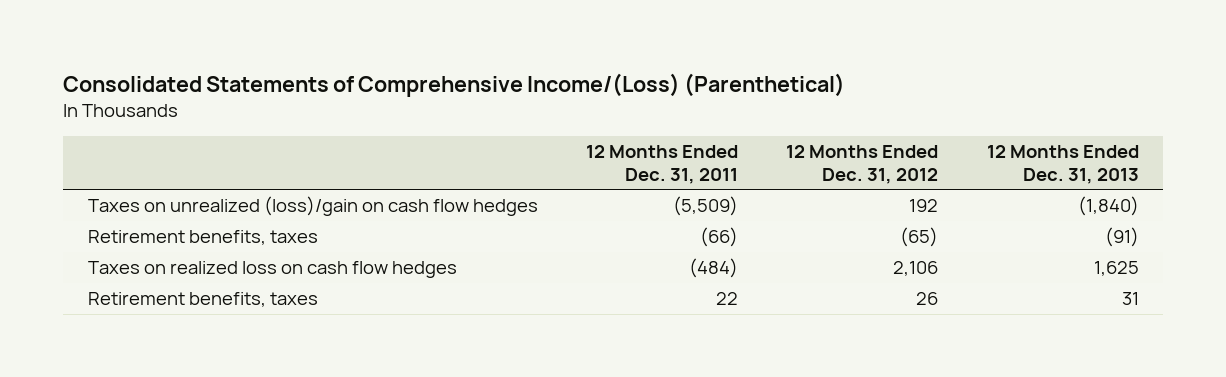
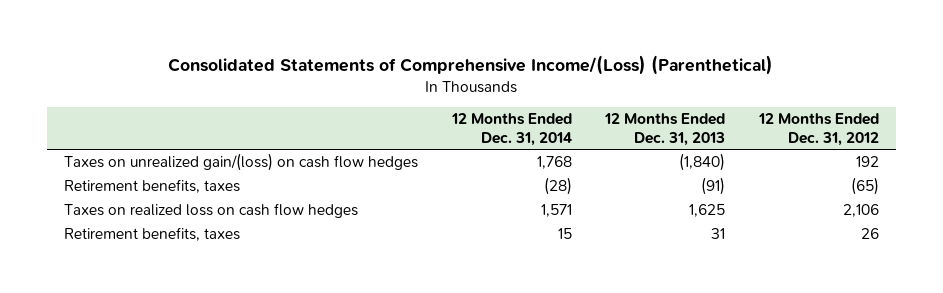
- | 12 Months Ended Dec. 31, 2011 | 12 Months Ended Dec. 31, 2012 | 12 Months Ended Dec. 31, 2013
+ | 12 Months Ended Dec. 31, 2014 | 12 Months Ended Dec. 31, 2013 | 12 Months Ended Dec. 31, 2012
- Taxes on unrealized (loss)/gain on cash flow hedges | (5,509) | 192 | (1,840)
+ Taxes on unrealized gain/(loss) on cash flow hedges | 1,768 | (1,840) | 192

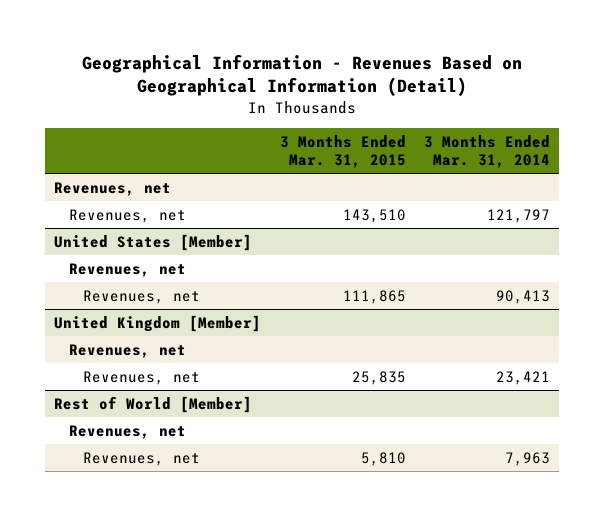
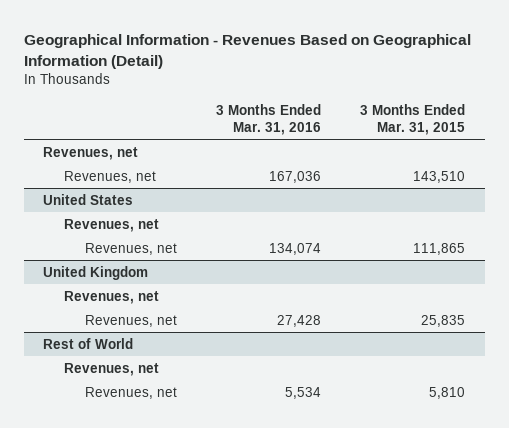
- | 3 Months Ended Mar. 31, 2015 | 3 Months Ended Mar. 31, 2014
+ | 3 Months Ended Mar. 31, 2016 | 3 Months Ended Mar. 31, 2015
- United States [Member]
+ United States
- United Kingdom [Member]
+ United Kingdom
- Rest of World [Member]
+ Rest of World

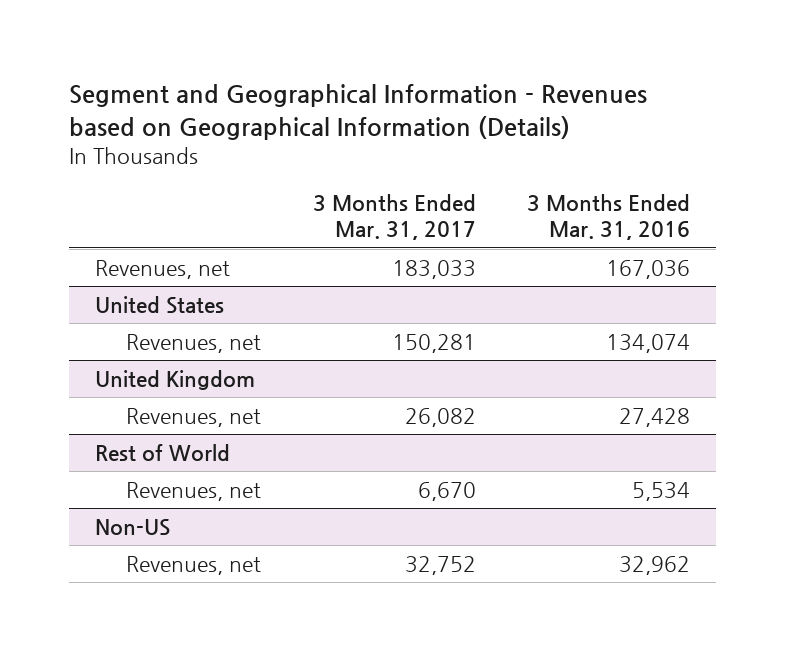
- Geographical Information - Revenues Based on Geographical Information (Detail)
+ Segment and Geographical Information - Revenues based on Geographical Information (Details)
- | 3 Months Ended Mar. 31, 2016 | 3 Months Ended Mar. 31, 2015
+ | 3 Months Ended Mar. 31, 2017 | 3 Months Ended Mar. 31, 2016
- Revenues, net
@ United States
- Revenues, net
@ United Kingdom
- Revenues, net
@ Rest of World
- Revenues, net
+ Non-US
+ Revenues, net | 32,752 | 32,962

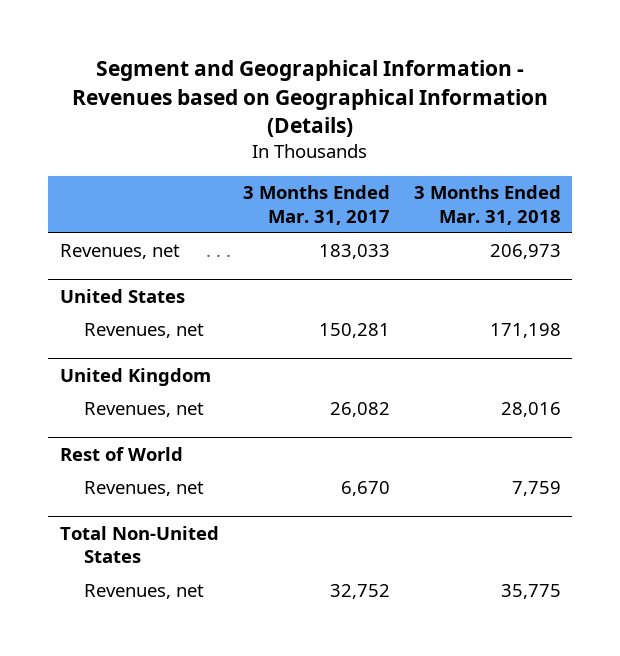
- | 3 Months Ended Mar. 31, 2017 | 3 Months Ended Mar. 31, 2016
+ | 3 Months Ended Mar. 31, 2017 | 3 Months Ended Mar. 31, 2018
- Non-US
+ Total Non-United States

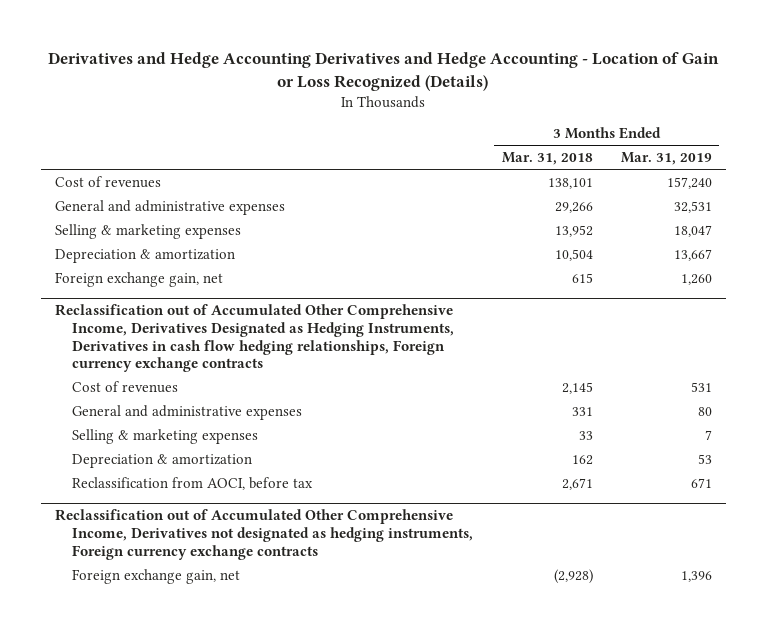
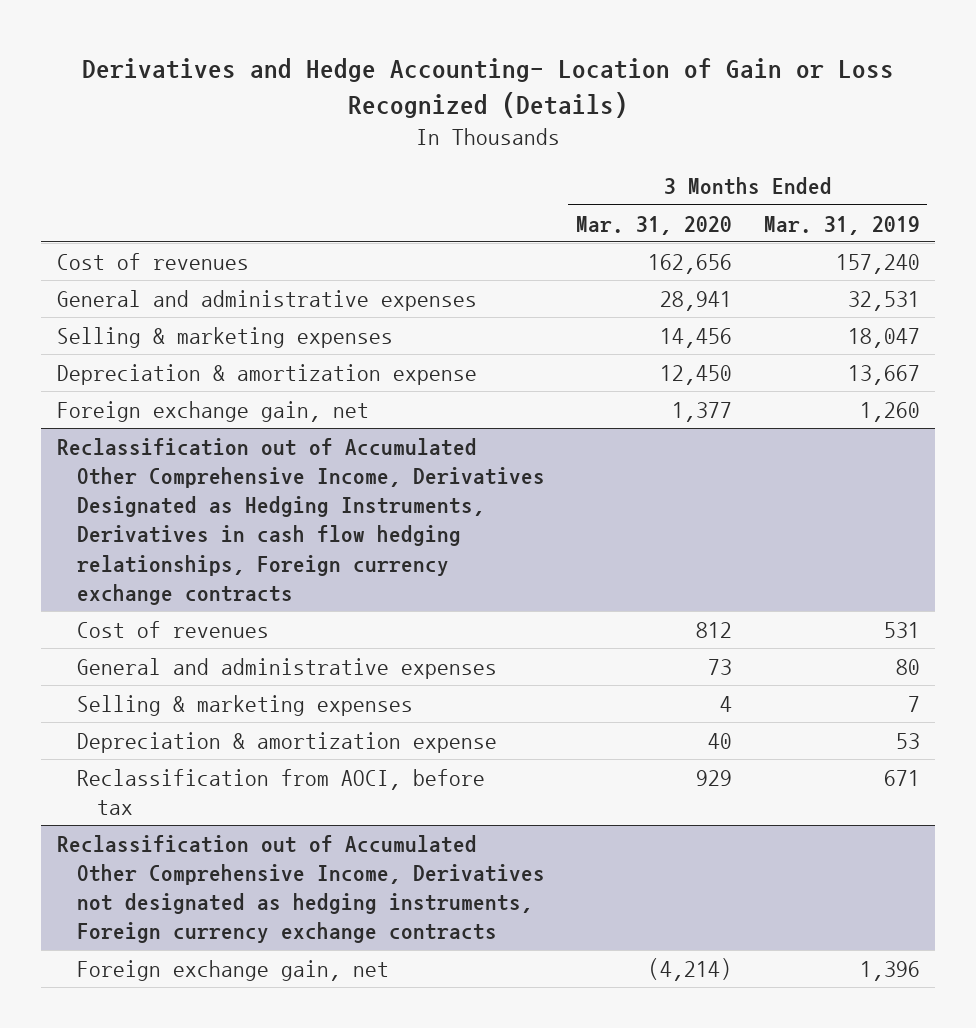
- Derivatives and Hedge Accounting Derivatives and Hedge Accounting - Location of Gain or Loss Recognized (Details)
+ Derivatives and Hedge Accounting- Location of Gain or Loss Recognized (Details)
- | 3 Months Ended Mar. 31, 2018 | 3 Months Ended Mar. 31, 2019
+ | 3 Months Ended Mar. 31, 2020 | 3 Months Ended Mar. 31, 2019
- Depreciation & amortization | 10,504 | 13,667
+ Depreciation & amortization expense | 12,450 | 13,667
@ Reclassification out of Accumulated Other Comprehensive Income, Derivatives Designated as Hedging Instruments, Derivatives in cash flow hedging relationships, Foreign currency exchange contracts
- Depreciation & amortization | 162 | 53
+ Depreciation & amortization expense | 40 | 53

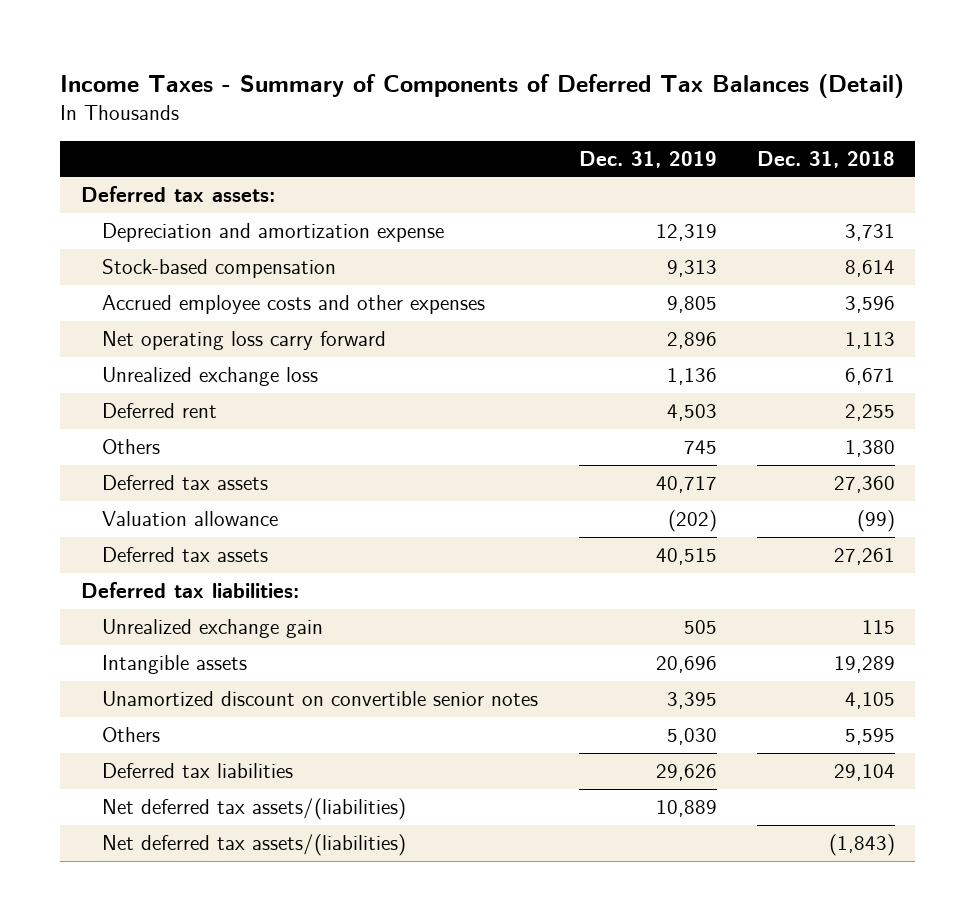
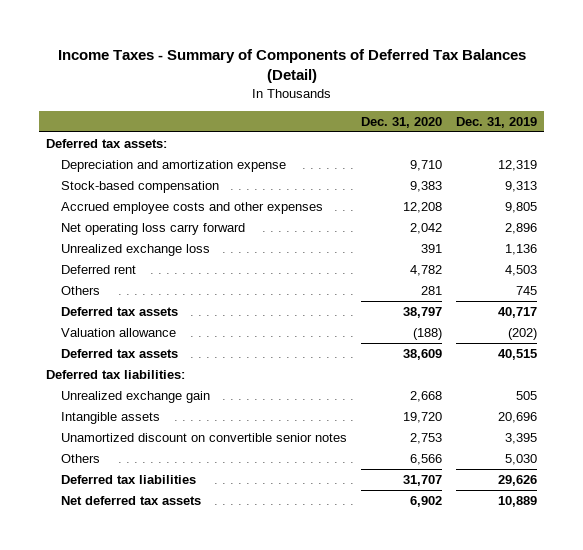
- | Dec. 31, 2019 | Dec. 31, 2018
+ | Dec. 31, 2020 | Dec. 31, 2019
- Net deferred tax assets/(liabilities) | 10,889 |
- Net deferred tax assets/(liabilities) | | (1,843)
+ Net deferred tax assets | 6,902 | 10,889

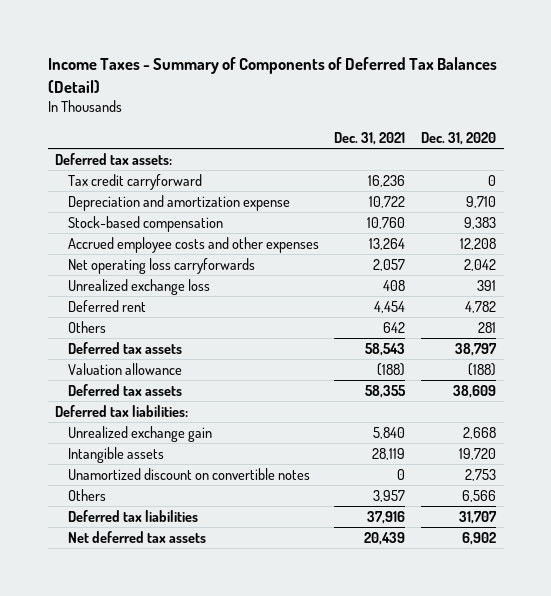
- | Dec. 31, 2020 | Dec. 31, 2019
+ | Dec. 31, 2021 | Dec. 31, 2020
+ Tax credit carryforward | 16,236 | 0
- Net operating loss carry forward | 2,042 | 2,896
+ Net operating loss carryforwards | 2,057 | 2,042
- Unamortized discount on convertible senior notes | 2,753 | 3,395
+ Unamortized discount on convertible notes | 0 | 2,753

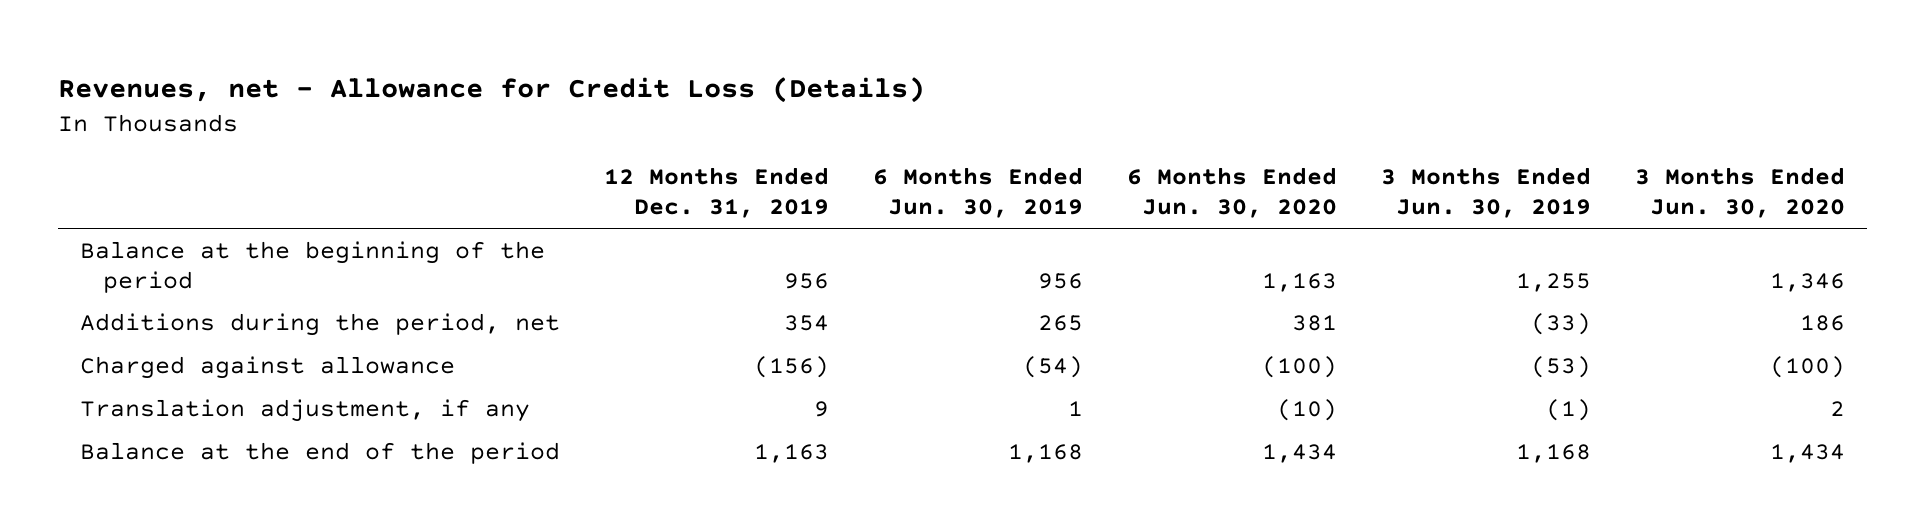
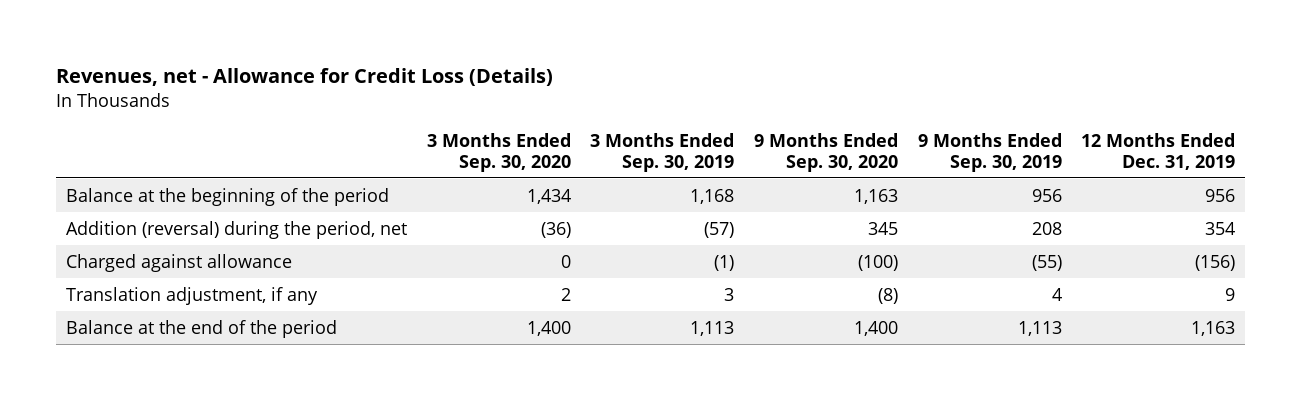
- | 12 Months Ended Dec. 31, 2019 | 6 Months Ended Jun. 30, 2019 | 6 Months Ended Jun. 30, 2020 | 3 Months Ended Jun. 30, 2019 | 3 Months Ended Jun. 30, 2020
+ | 3 Months Ended Sep. 30, 2020 | 3 Months Ended Sep. 30, 2019 | 9 Months Ended Sep. 30, 2020 | 9 Months Ended Sep. 30, 2019 | 12 Months Ended Dec. 31, 2019
- Additions during the period, net | 354 | 265 | 381 | (33) | 186
+ Addition (reversal) during the period, net | (36) | (57) | 345 | 208 | 354

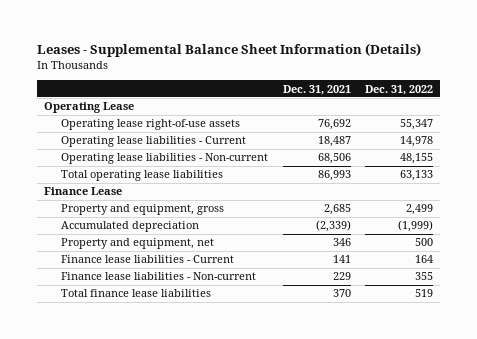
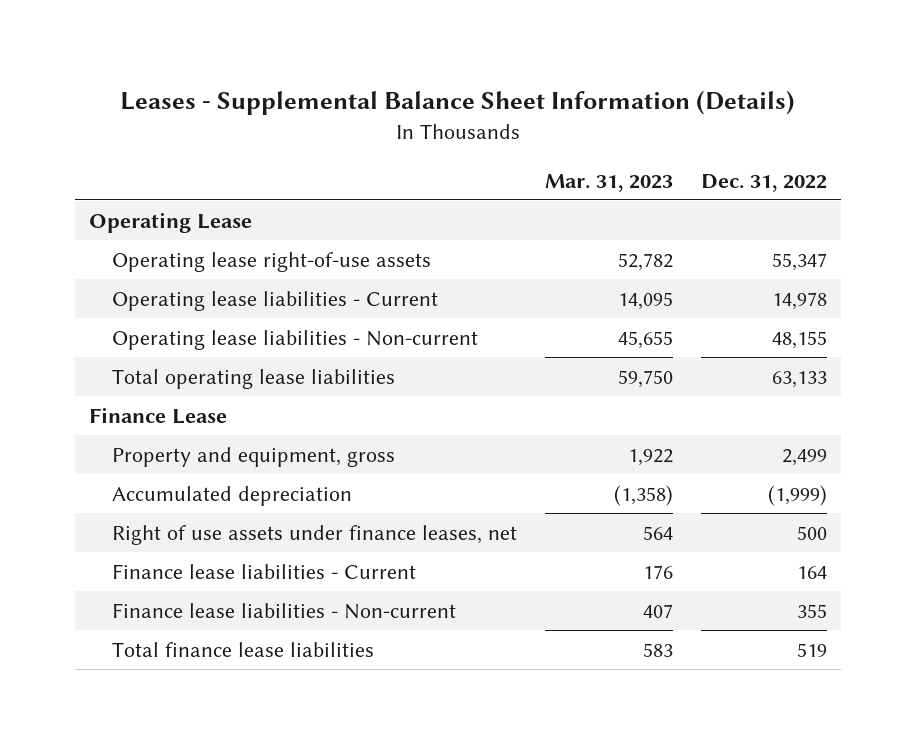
- | Dec. 31, 2021 | Dec. 31, 2022
+ | Mar. 31, 2023 | Dec. 31, 2022
- Property and equipment, net | 346 | 500
+ Right of use assets under finance leases, net | 564 | 500

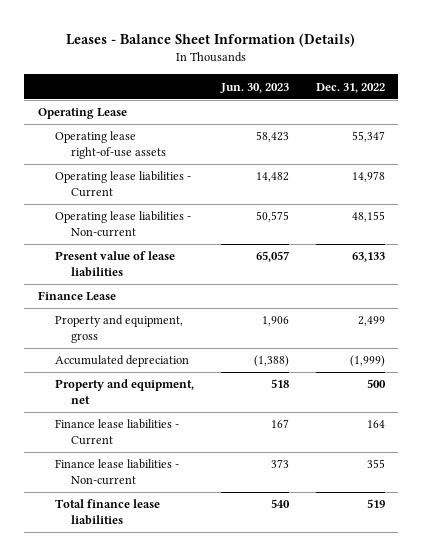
- Leases - Supplemental Balance Sheet Information (Details)
+ Leases - Balance Sheet Information (Details)
- | Mar. 31, 2023 | Dec. 31, 2022
+ | Jun. 30, 2023 | Dec. 31, 2022
- Total operating lease liabilities | 59,750 | 63,133
+ Present value of lease liabilities | 65,057 | 63,133
- Right of use assets under finance leases, net | 564 | 500
+ Property and equipment, net | 518 | 500

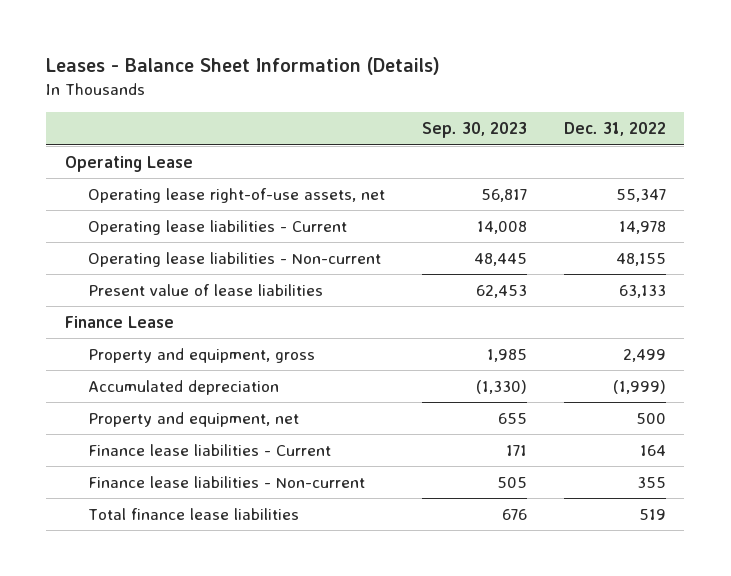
- | Jun. 30, 2023 | Dec. 31, 2022
+ | Sep. 30, 2023 | Dec. 31, 2022
- Operating lease right-of-use assets | 58,423 | 55,347
+ Operating lease right-of-use assets, net | 56,817 | 55,347

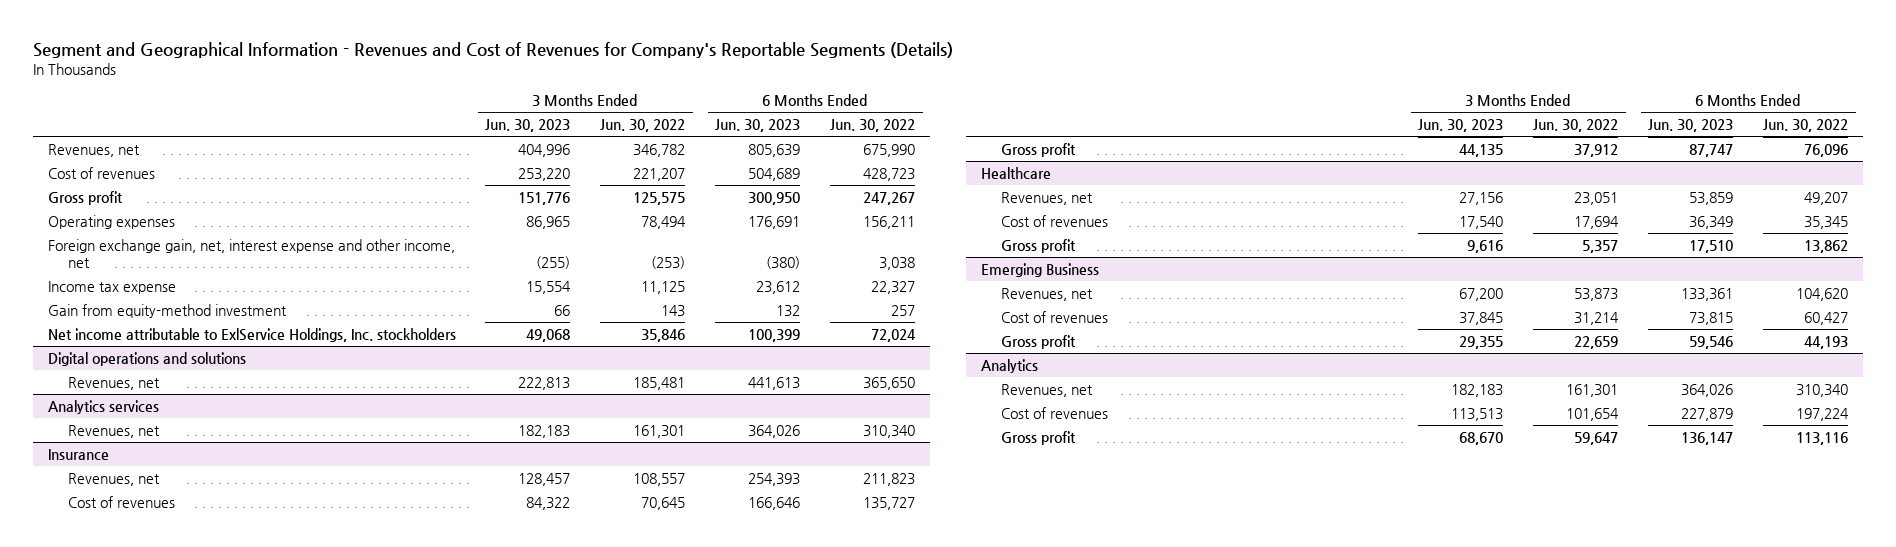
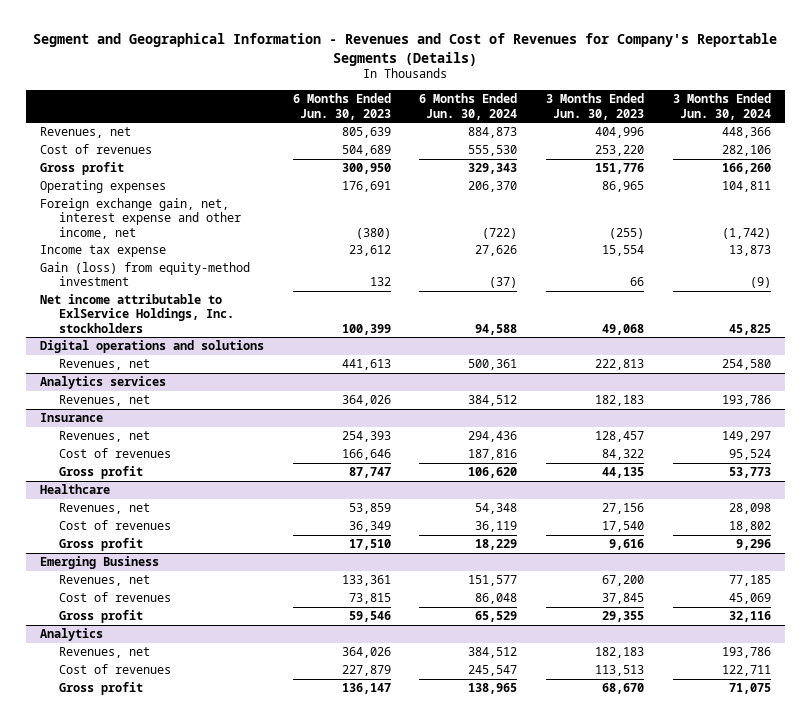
- | 3 Months Ended Jun. 30, 2023 | 3 Months Ended Jun. 30, 2022 | 6 Months Ended Jun. 30, 2023 | 6 Months Ended Jun. 30, 2022
+ | 6 Months Ended Jun. 30, 2023 | 6 Months Ended Jun. 30, 2024 | 3 Months Ended Jun. 30, 2023 | 3 Months Ended Jun. 30, 2024
- Gain from equity-method investment | 66 | 143 | 132 | 257
+ Gain (loss) from equity-method investment | 132 | (37) | 66 | (9)

